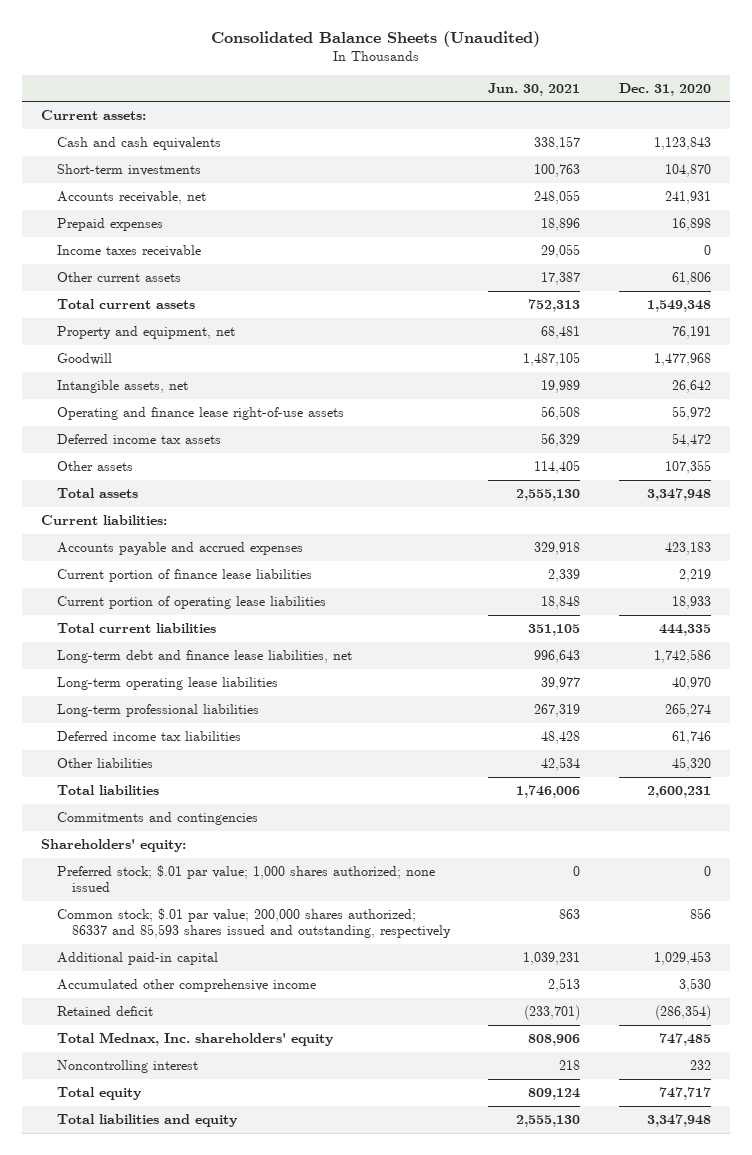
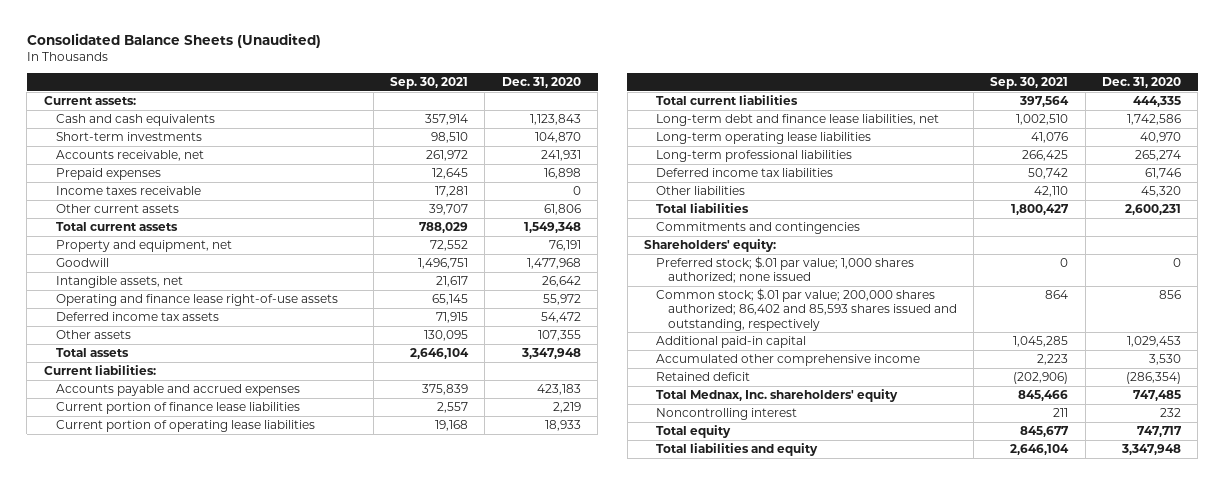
- | Jun. 30, 2021 | Dec. 31, 2020
+ | Sep. 30, 2021 | Dec. 31, 2020
- Common stock; $.01 par value; 200,000 shares authorized; 86337 and 85,593 shares issued and outstanding, respectively | 863 | 856
+ Common stock; $.01 par value; 200,000 shares authorized; 86,402 and 85,593 shares issued and outstanding, respectively | 864 | 856

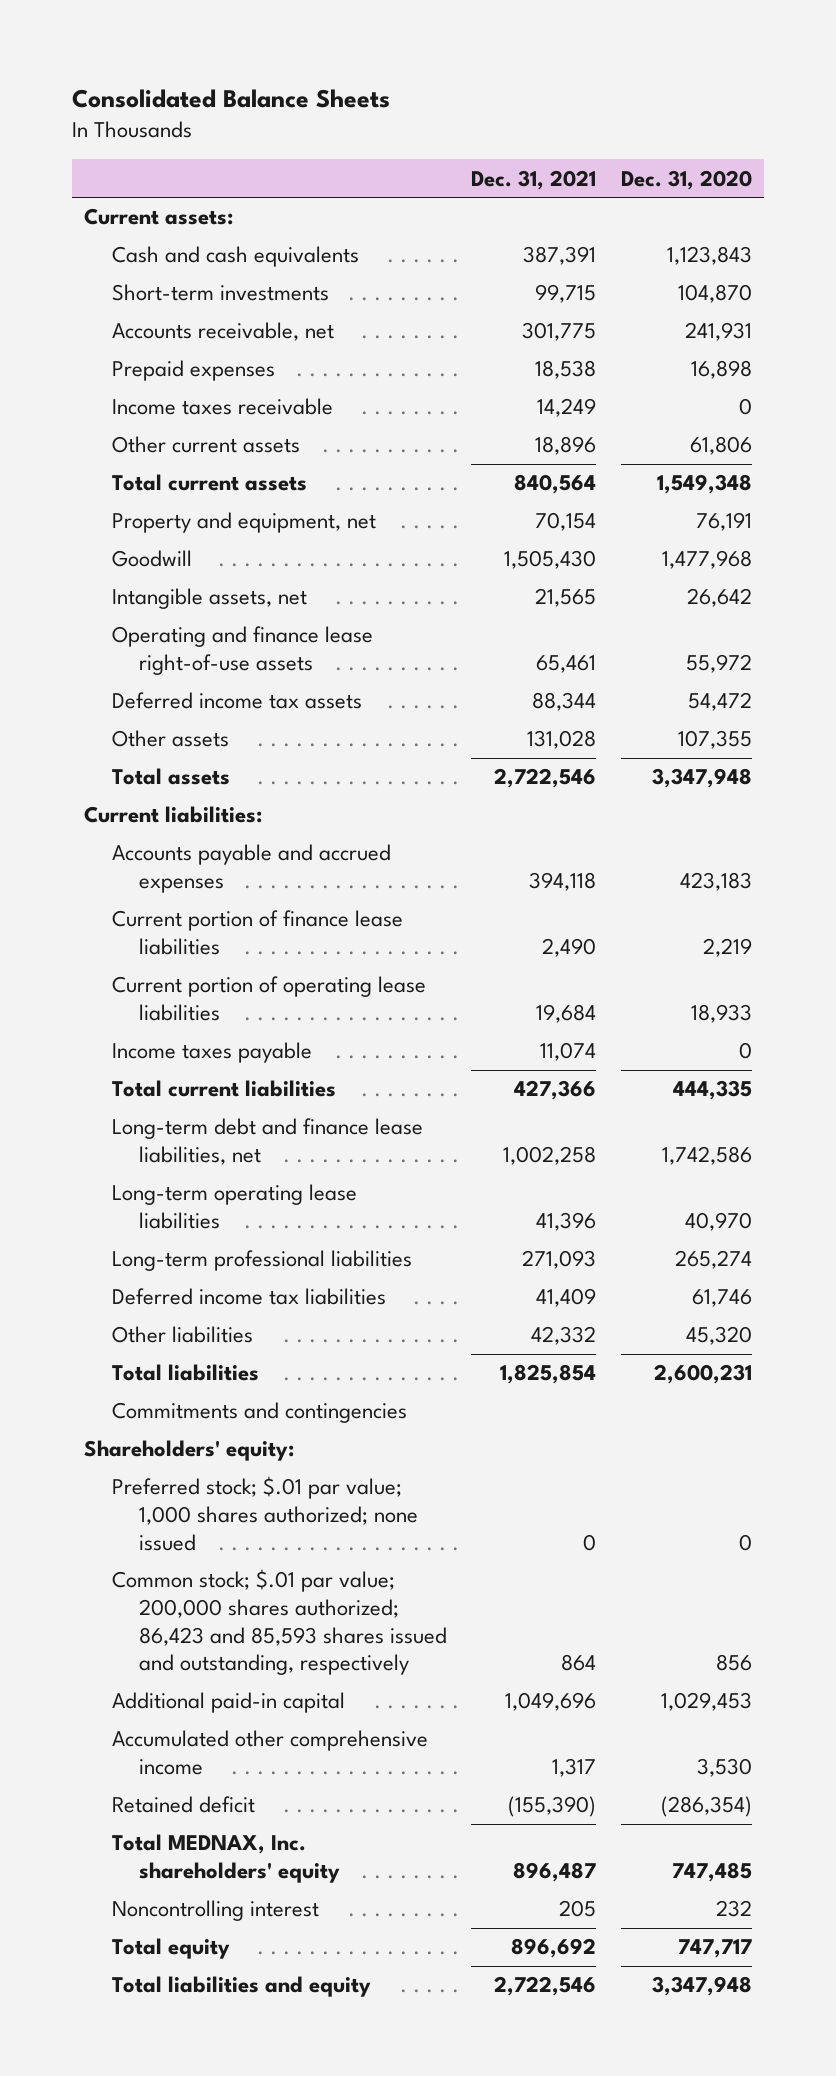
- Consolidated Balance Sheets (Unaudited)
+ Consolidated Balance Sheets
- | Sep. 30, 2021 | Dec. 31, 2020
+ | Dec. 31, 2021 | Dec. 31, 2020
+ Income taxes payable | 11,074 | 0
- Common stock; $.01 par value; 200,000 shares authorized; 86,402 and 85,593 shares issued and outstanding, respectively | 864 | 856
+ Common stock; $.01 par value; 200,000 shares authorized; 86,423 and 85,593 shares issued and outstanding, respectively | 864 | 856
- Total Mednax, Inc. shareholders' equity | 845,466 | 747,485
+ Total MEDNAX, Inc. shareholders' equity | 896,487 | 747,485

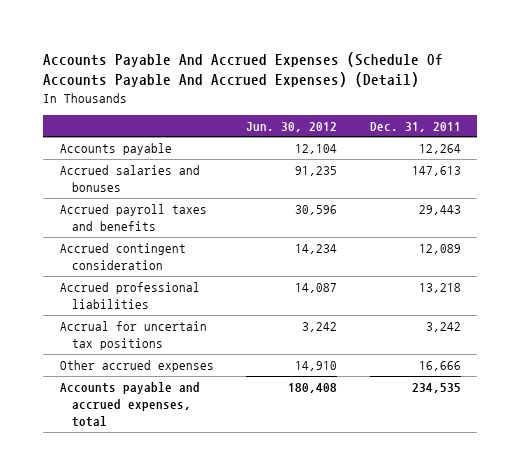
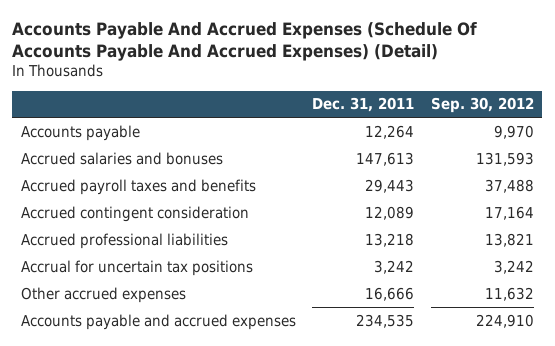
- | Jun. 30, 2012 | Dec. 31, 2011
+ | Dec. 31, 2011 | Sep. 30, 2012
- Accounts payable and accrued expenses, total | 180,408 | 234,535
+ Accounts payable and accrued expenses | 234,535 | 224,910

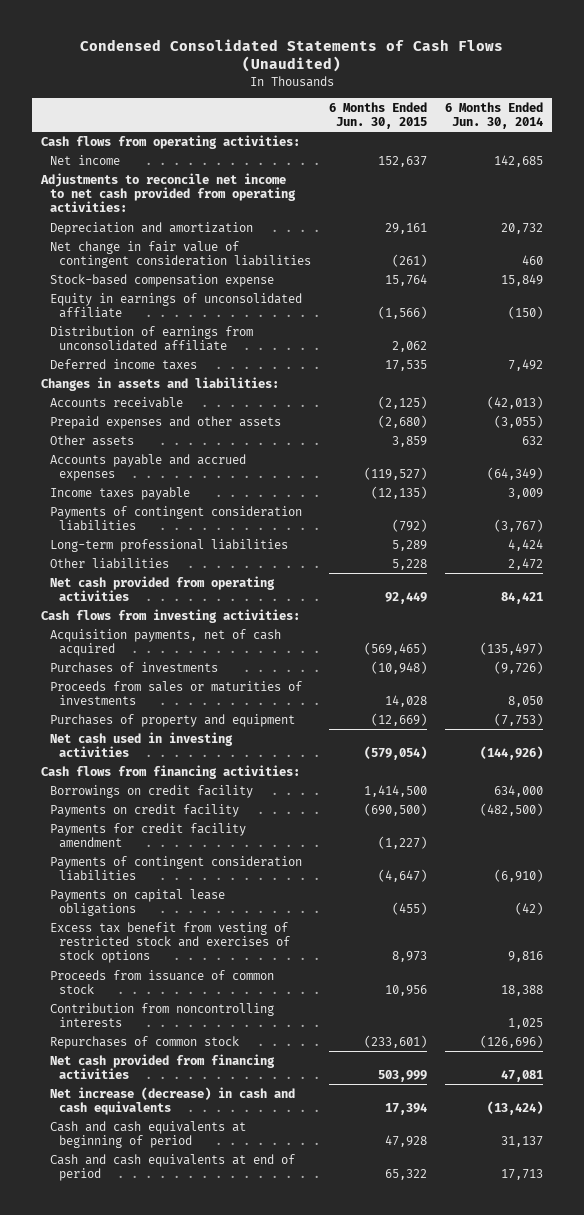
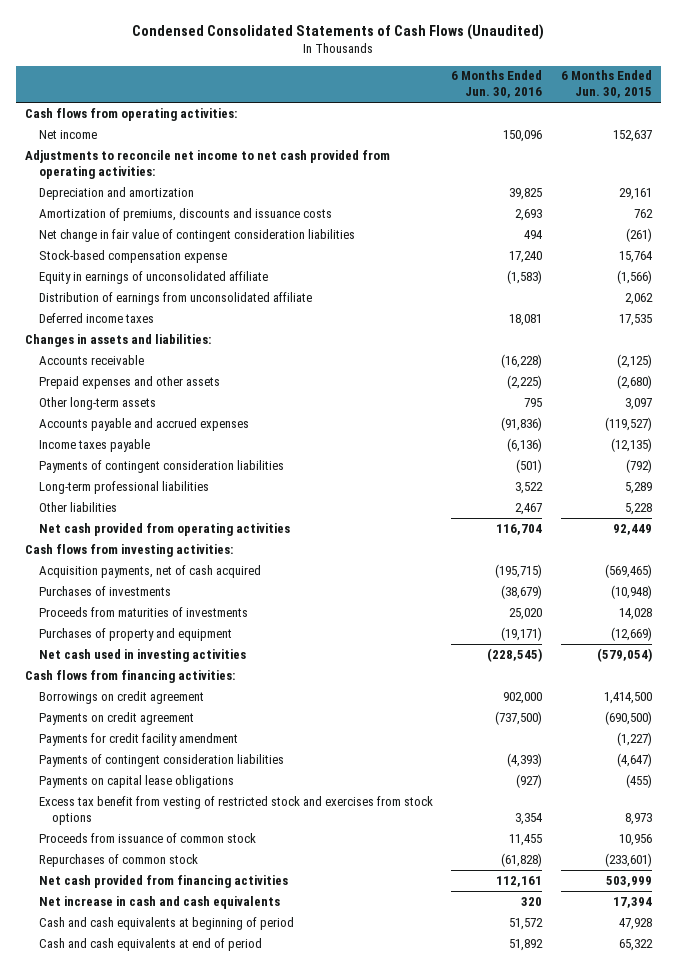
- | 6 Months Ended Jun. 30, 2015 | 6 Months Ended Jun. 30, 2014
+ | 6 Months Ended Jun. 30, 2016 | 6 Months Ended Jun. 30, 2015
+ Amortization of premiums, discounts and issuance costs | 2,693 | 762
- Other assets | 3,859 | 632
+ Other long-term assets | 795 | 3,097
- Proceeds from sales or maturities of investments | 14,028 | 8,050
+ Proceeds from maturities of investments | 25,020 | 14,028
- Borrowings on credit facility | 1,414,500 | 634,000
- Payments on credit facility | (690,500) | (482,500)
+ Borrowings on credit agreement | 902,000 | 1,414,500
+ Payments on credit agreement | (737,500) | (690,500)
- Excess tax benefit from vesting of restricted stock and exercises of stock options | 8,973 | 9,816
+ Excess tax benefit from vesting of restricted stock and exercises from stock options | 3,354 | 8,973
- Contribution from noncontrolling interests | | 1,025
- Net increase (decrease) in cash and cash equivalents | 17,394 | (13,424)
+ Net increase in cash and cash equivalents | 320 | 17,394

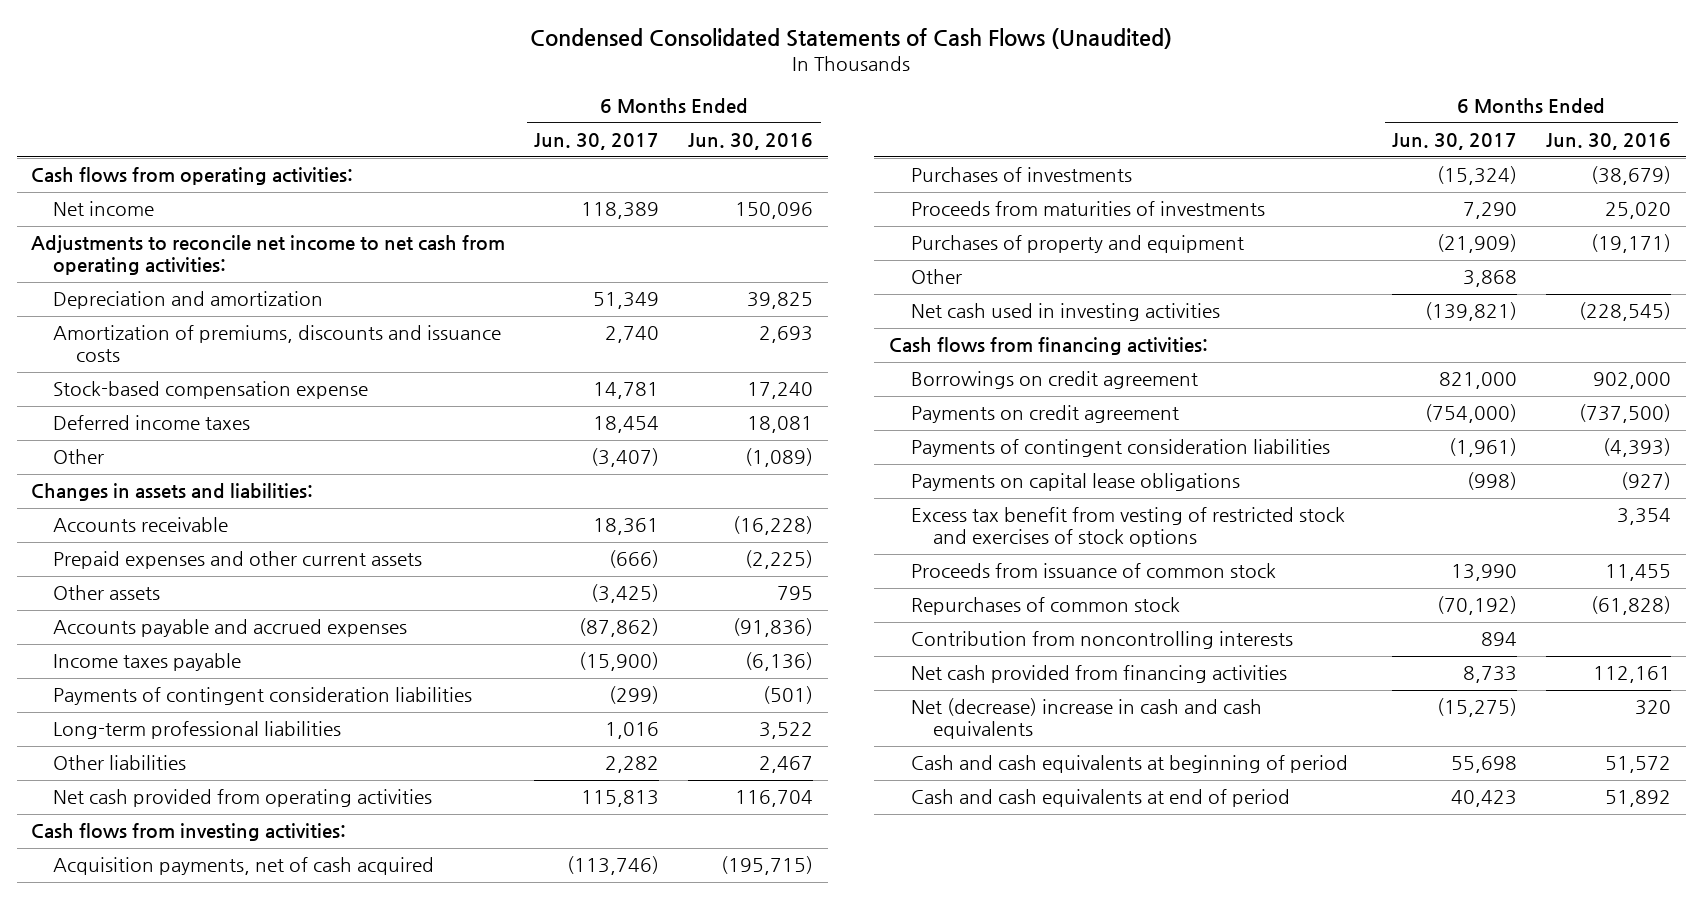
- | 6 Months Ended Jun. 30, 2016 | 6 Months Ended Jun. 30, 2015
+ | 6 Months Ended Jun. 30, 2017 | 6 Months Ended Jun. 30, 2016
- Adjustments to reconcile net income to net cash provided from operating activities:
+ Adjustments to reconcile net income to net cash from operating activities:
- Net change in fair value of contingent consideration liabilities | 494 | (261)
- Equity in earnings of unconsolidated affiliate | (1,583) | (1,566)
- Distribution of earnings from unconsolidated affiliate | | 2,062
+ Other | (3,407) | (1,089)
- Prepaid expenses and other assets | (2,225) | (2,680)
- Other long-term assets | 795 | 3,097
+ Prepaid expenses and other current assets | (666) | (2,225)
+ Other assets | (3,425) | 795
+ Other | 3,868 |
- Payments for credit facility amendment | | (1,227)
- Excess tax benefit from vesting of restricted stock and exercises from stock options | 3,354 | 8,973
+ Excess tax benefit from vesting of restricted stock and exercises of stock options | | 3,354
+ Contribution from noncontrolling interests | 894 |
- Net increase in cash and cash equivalents | 320 | 17,394
+ Net (decrease) increase in cash and cash equivalents | (15,275) | 320

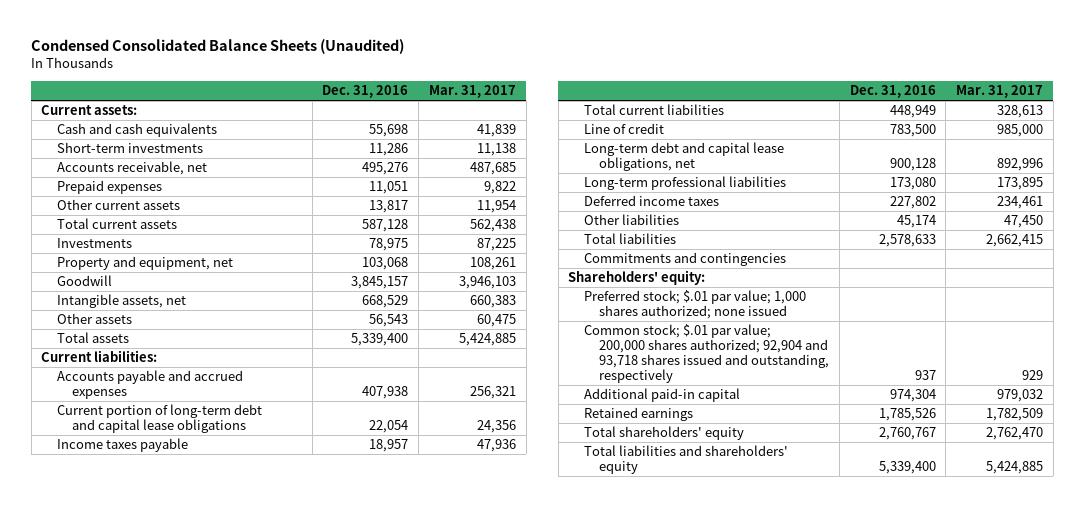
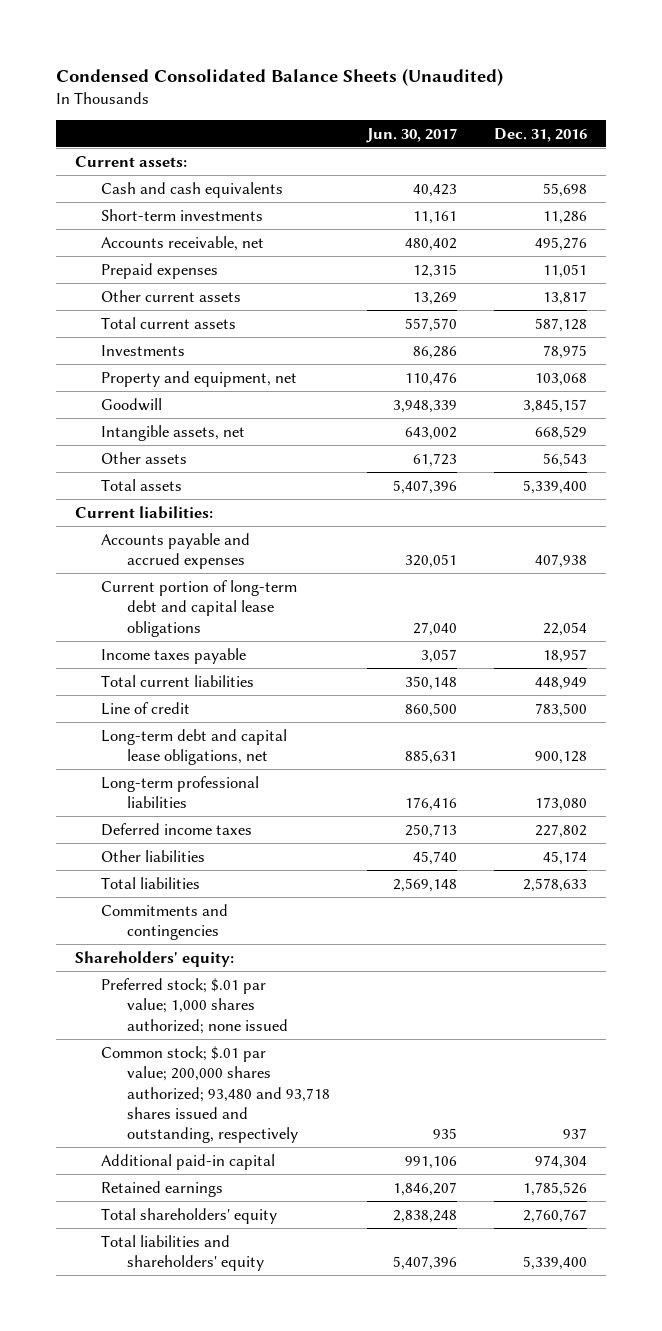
- | Dec. 31, 2016 | Mar. 31, 2017
+ | Jun. 30, 2017 | Dec. 31, 2016
- Common stock; $.01 par value; 200,000 shares authorized; 92,904 and 93,718 shares issued and outstanding, respectively | 937 | 929
+ Common stock; $.01 par value; 200,000 shares authorized; 93,480 and 93,718 shares issued and outstanding, respectively | 935 | 937

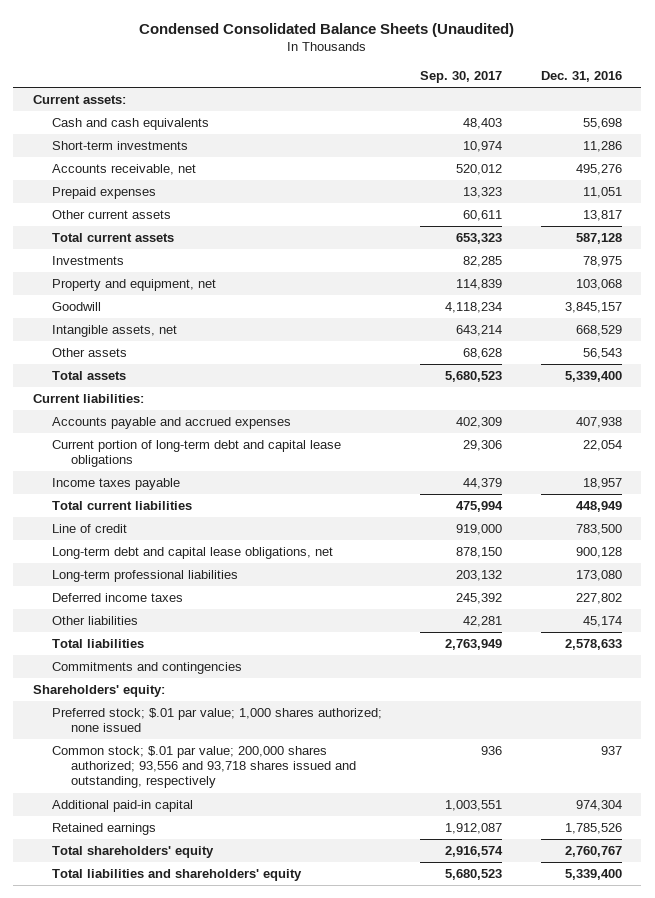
- | Jun. 30, 2017 | Dec. 31, 2016
+ | Sep. 30, 2017 | Dec. 31, 2016
- Common stock; $.01 par value; 200,000 shares authorized; 93,480 and 93,718 shares issued and outstanding, respectively | 935 | 937
+ Common stock; $.01 par value; 200,000 shares authorized; 93,556 and 93,718 shares issued and outstanding, respectively | 936 | 937

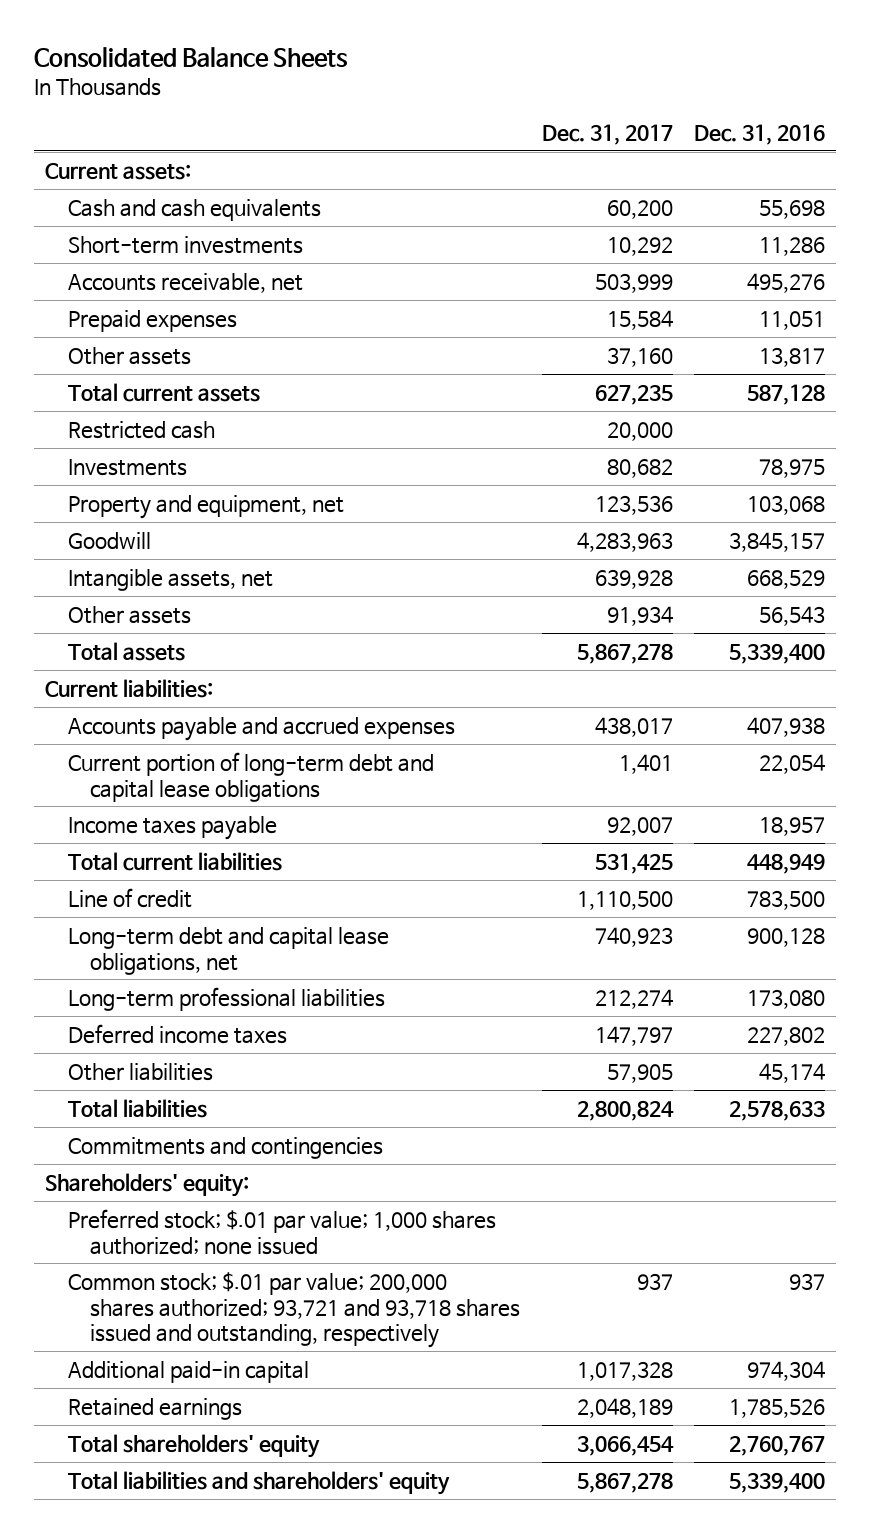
- Condensed Consolidated Balance Sheets (Unaudited)
+ Consolidated Balance Sheets
- | Sep. 30, 2017 | Dec. 31, 2016
+ | Dec. 31, 2017 | Dec. 31, 2016
- Other current assets | 60,611 | 13,817
+ Other assets | 37,160 | 13,817
+ Restricted cash | 20,000 |
- Common stock; $.01 par value; 200,000 shares authorized; 93,556 and 93,718 shares issued and outstanding, respectively | 936 | 937
+ Common stock; $.01 par value; 200,000 shares authorized; 93,721 and 93,718 shares issued and outstanding, respectively | 937 | 937

